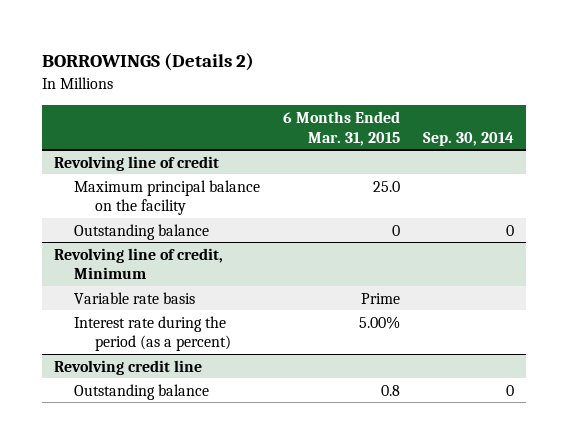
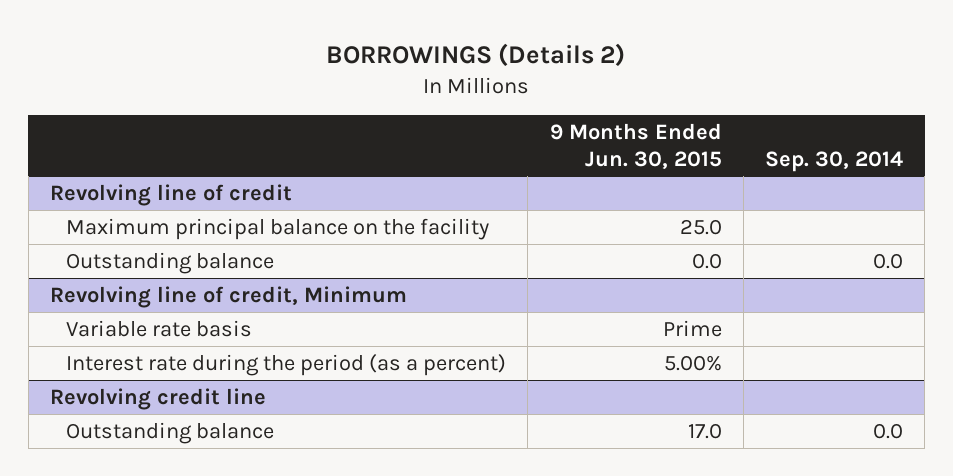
- | 6 Months Ended Mar. 31, 2015 | Sep. 30, 2014
+ | 9 Months Ended Jun. 30, 2015 | Sep. 30, 2014
@ Revolving line of credit
- Outstanding balance | 0 | 0
+ Outstanding balance | 0.0 | 0.0
@ Revolving credit line
- Outstanding balance | 0.8 | 0
+ Outstanding balance | 17.0 | 0.0

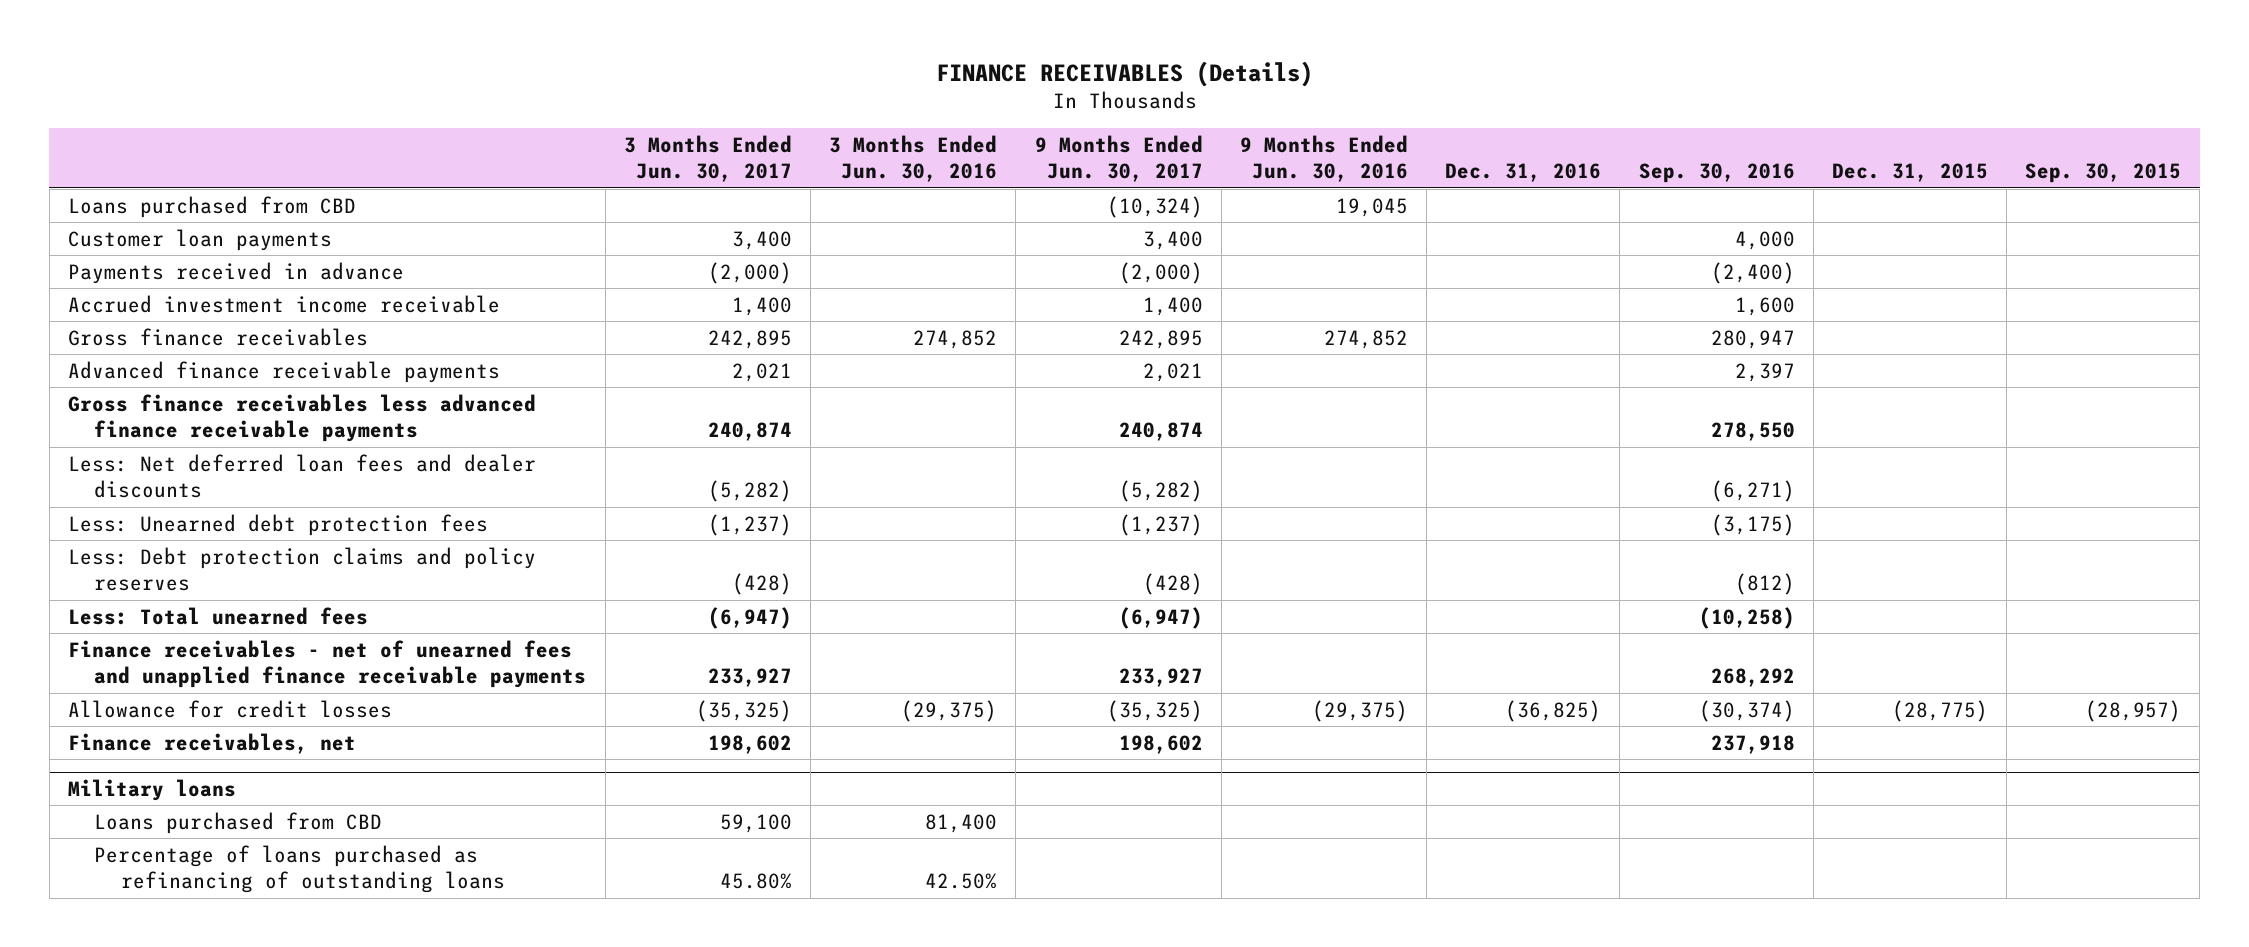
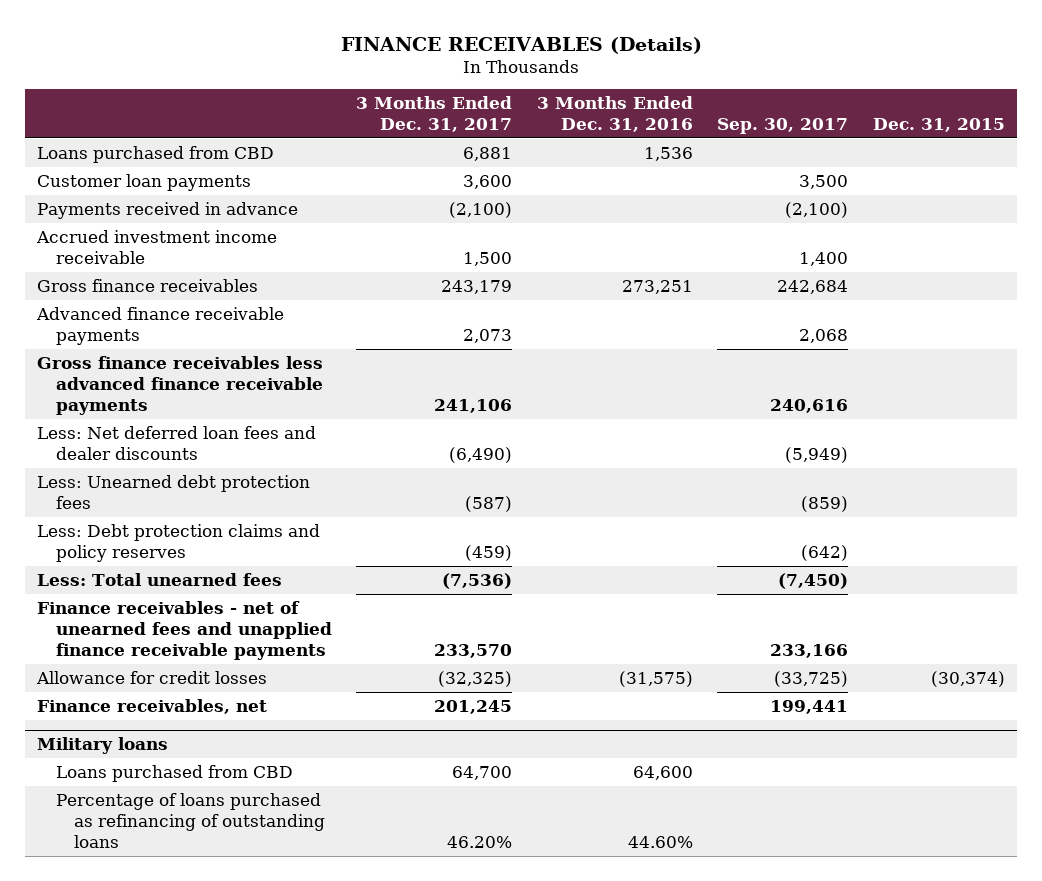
- | 3 Months Ended Jun. 30, 2017 | 3 Months Ended Jun. 30, 2016 | 9 Months Ended Jun. 30, 2017 | 9 Months Ended Jun. 30, 2016 | Dec. 31, 2016 | Sep. 30, 2016 | Dec. 31, 2015 | Sep. 30, 2015
+ | 3 Months Ended Dec. 31, 2017 | 3 Months Ended Dec. 31, 2016 | Sep. 30, 2017 | Dec. 31, 2015
- Allowance for credit losses | (35,325) | (29,375) | (35,325) | (29,375) | (36,825) | (30,374) | (28,775) | (28,957)
+ Allowance for credit losses | (32,325) | (31,575) | (33,725) | (30,374)

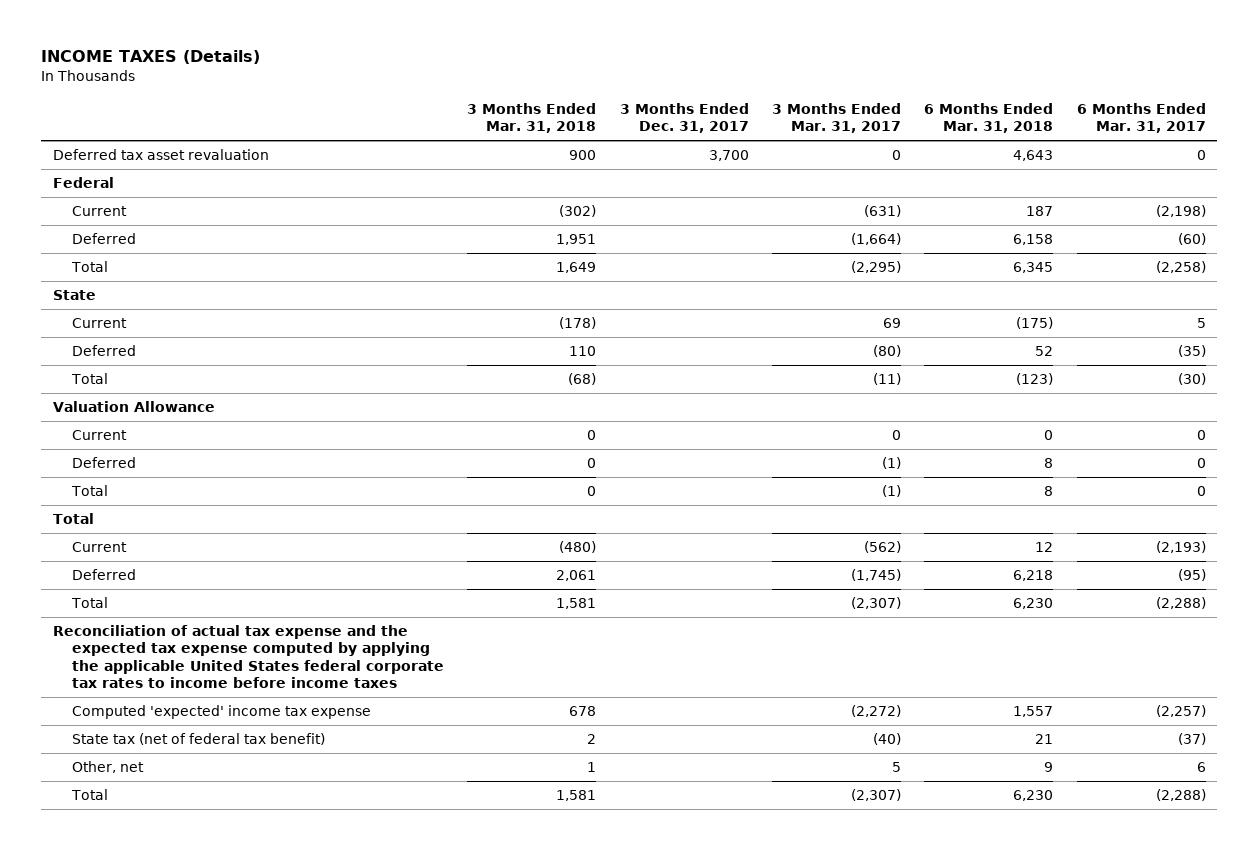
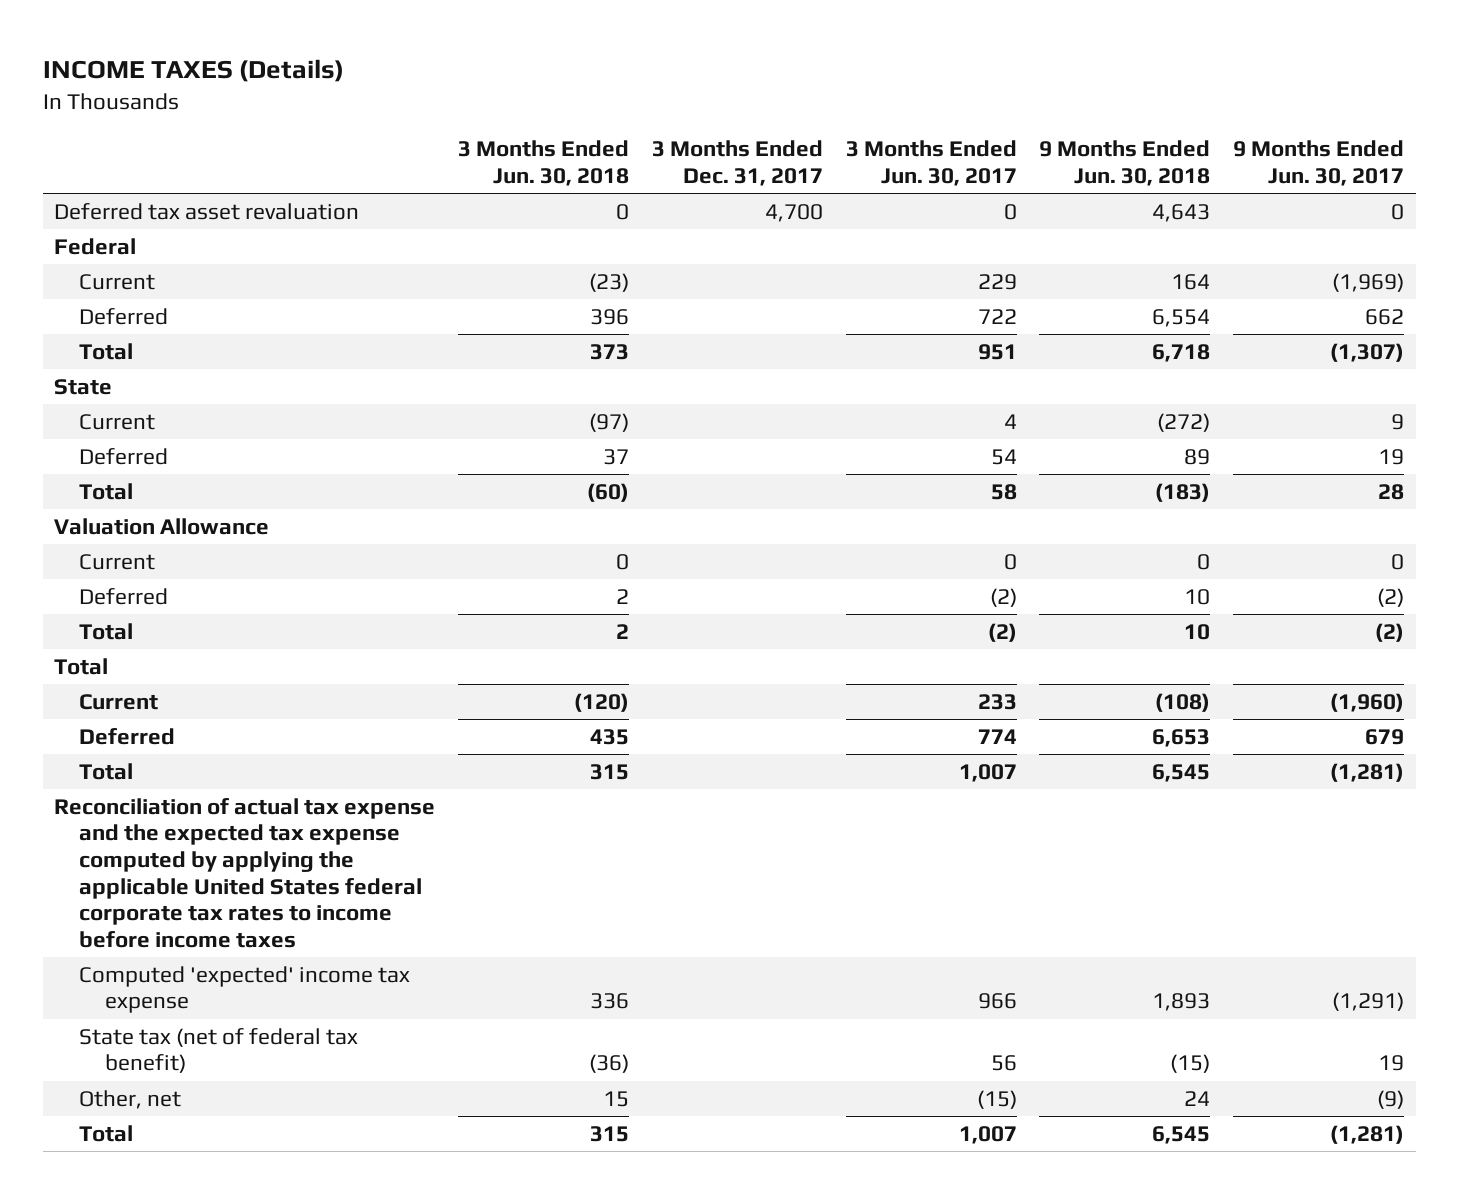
- | 3 Months Ended Mar. 31, 2018 | 3 Months Ended Dec. 31, 2017 | 3 Months Ended Mar. 31, 2017 | 6 Months Ended Mar. 31, 2018 | 6 Months Ended Mar. 31, 2017
+ | 3 Months Ended Jun. 30, 2018 | 3 Months Ended Dec. 31, 2017 | 3 Months Ended Jun. 30, 2017 | 9 Months Ended Jun. 30, 2018 | 9 Months Ended Jun. 30, 2017
- Deferred tax asset revaluation | 900 | 3,700 | 0 | 4,643 | 0
+ Deferred tax asset revaluation | 0 | 4,700 | 0 | 4,643 | 0

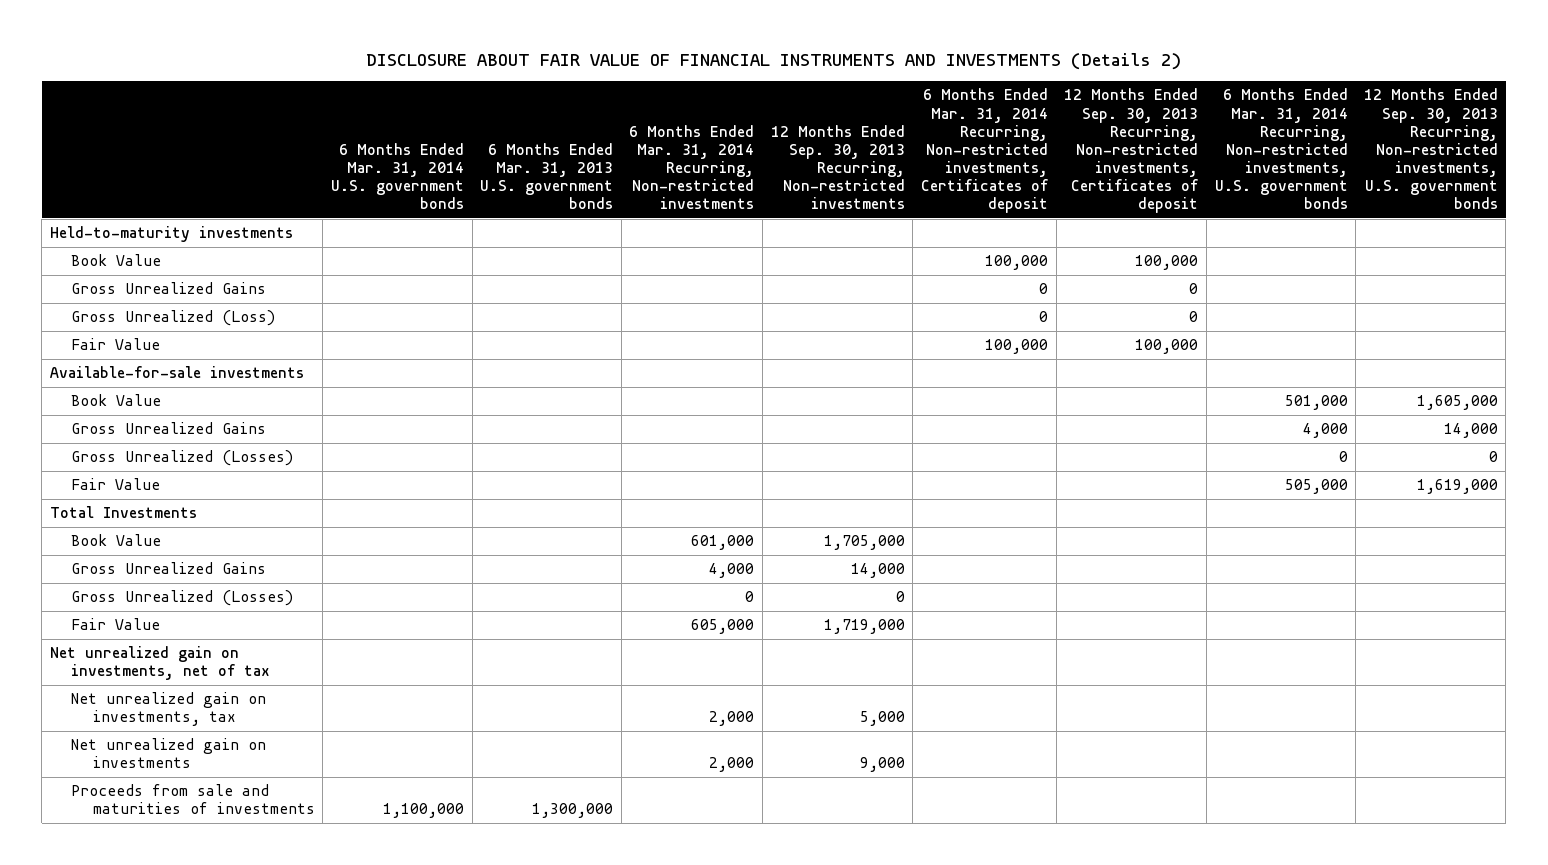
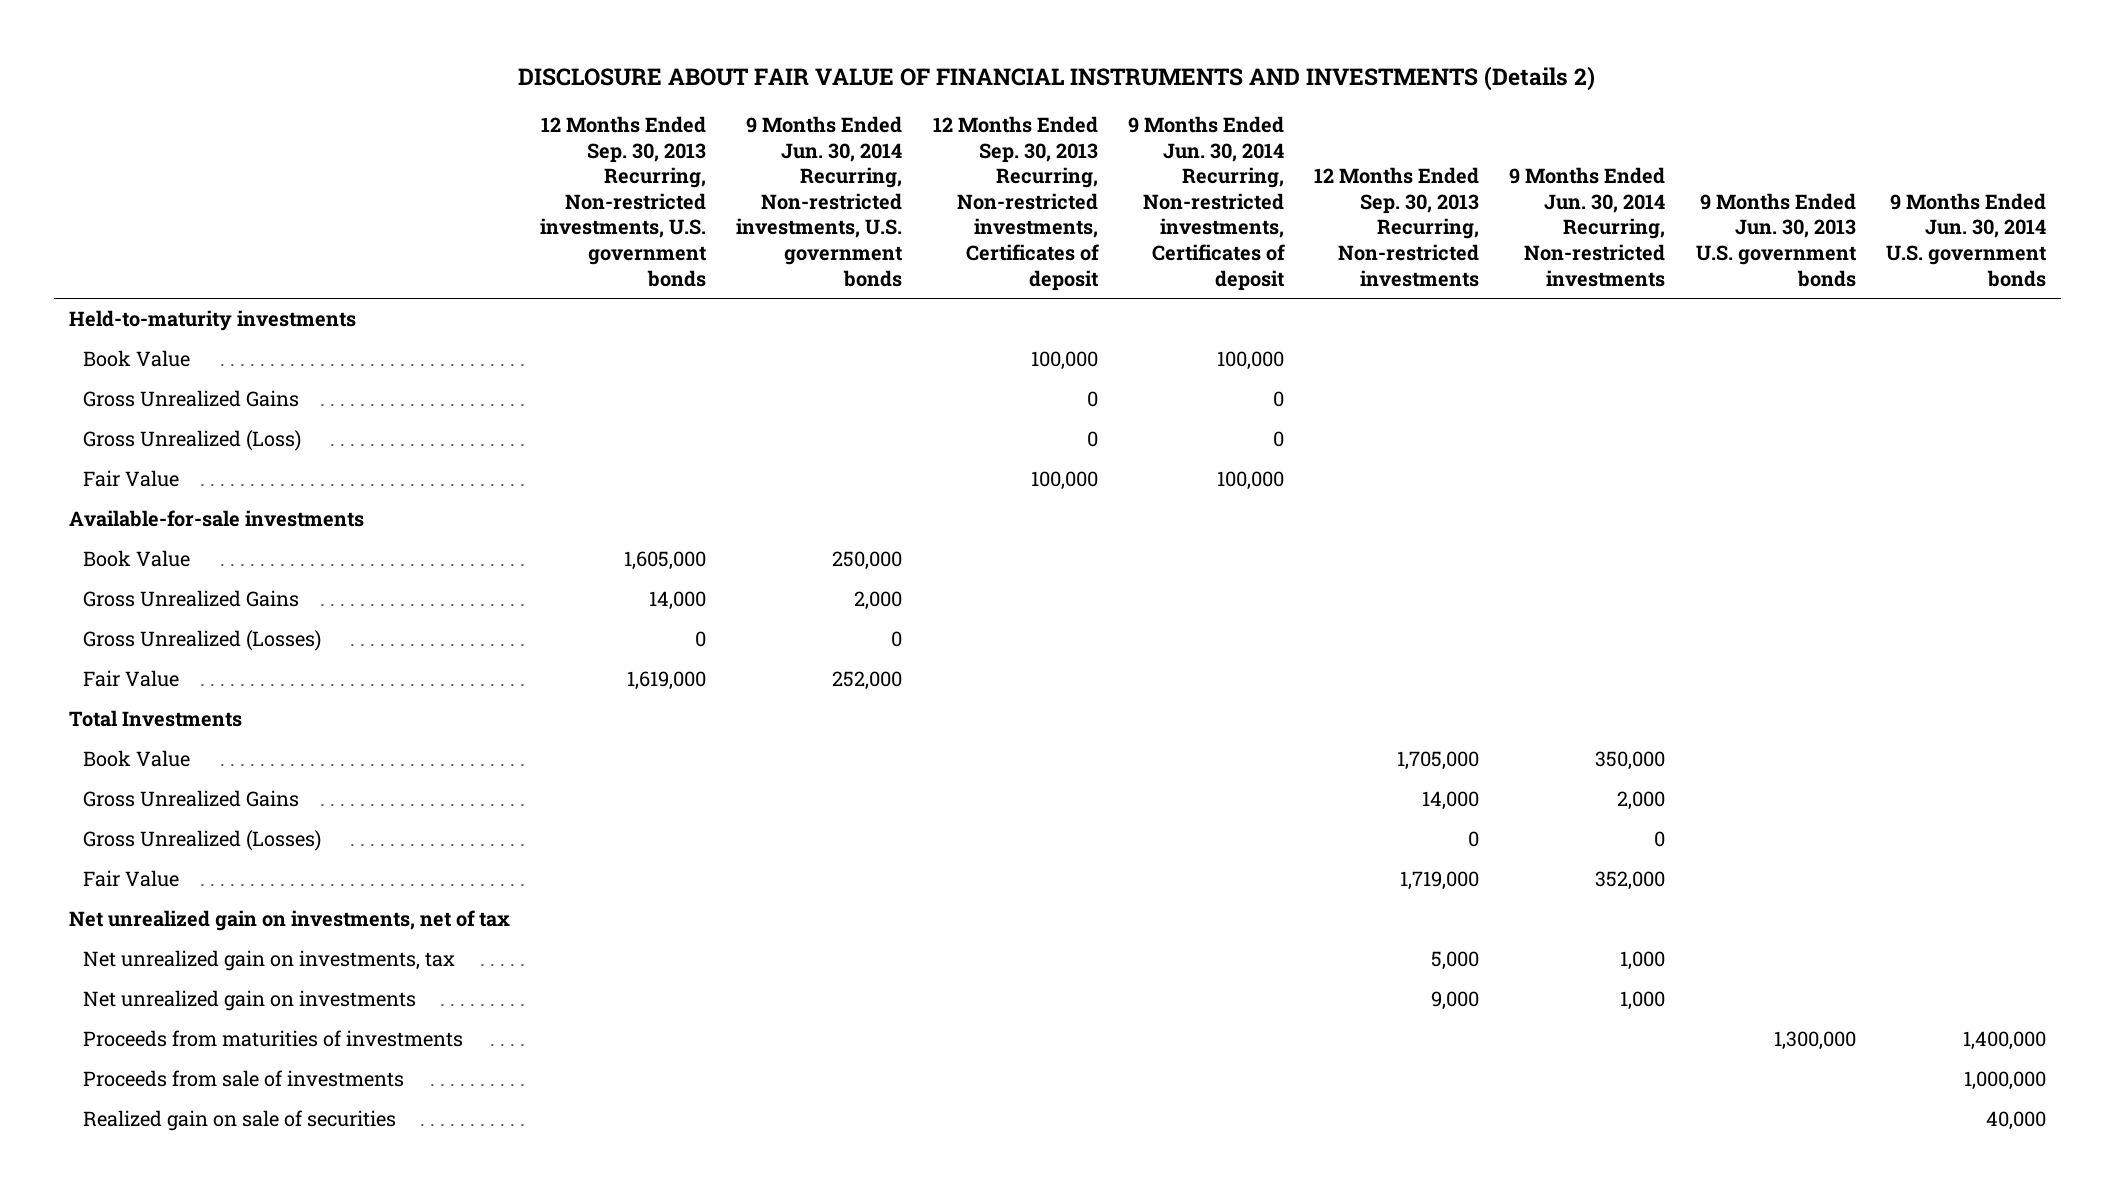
- | 6 Months Ended Mar. 31, 2014 U.S. government bonds | 6 Months Ended Mar. 31, 2013 U.S. government bonds | 6 Months Ended Mar. 31, 2014 Recurring, Non-restricted investments | 12 Months Ended Sep. 30, 2013 Recurring, Non-restricted investments | 6 Months Ended Mar. 31, 2014 Recurring, Non-restricted investments, Certificates of deposit | 12 Months Ended Sep. 30, 2013 Recurring, Non-restricted investments, Certificates of deposit | 6 Months Ended Mar. 31, 2014 Recurring, Non-restricted investments, U.S. government bonds | 12 Months Ended Sep. 30, 2013 Recurring, Non-restricted investments, U.S. government bonds
+ | 12 Months Ended Sep. 30, 2013 Recurring, Non-restricted investments, U.S. government bonds | 9 Months Ended Jun. 30, 2014 Recurring, Non-restricted investments, U.S. government bonds | 12 Months Ended Sep. 30, 2013 Recurring, Non-restricted investments, Certificates of deposit | 9 Months Ended Jun. 30, 2014 Recurring, Non-restricted investments, Certificates of deposit | 12 Months Ended Sep. 30, 2013 Recurring, Non-restricted investments | 9 Months Ended Jun. 30, 2014 Recurring, Non-restricted investments | 9 Months Ended Jun. 30, 2013 U.S. government bonds | 9 Months Ended Jun. 30, 2014 U.S. government bonds
- Proceeds from sale and maturities of investments | 1,100,000 | 1,300,000 | | | | | |
+ Proceeds from maturities of investments | | | | | | | 1,300,000 | 1,400,000
+ Proceeds from sale of investments | | | | | | | | 1,000,000
+ Realized gain on sale of securities | | | | | | | | 40,000

